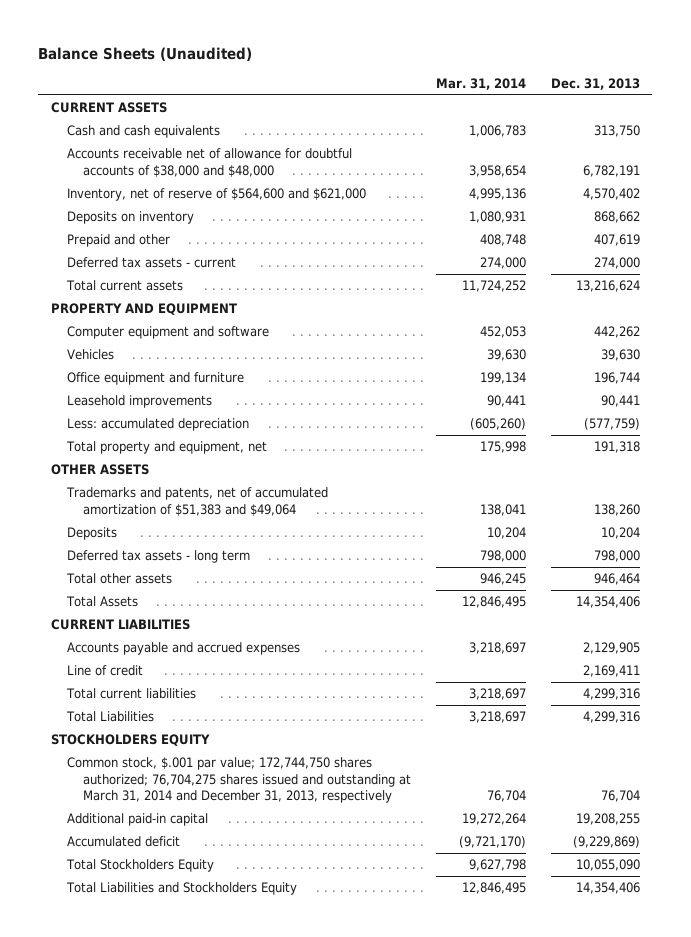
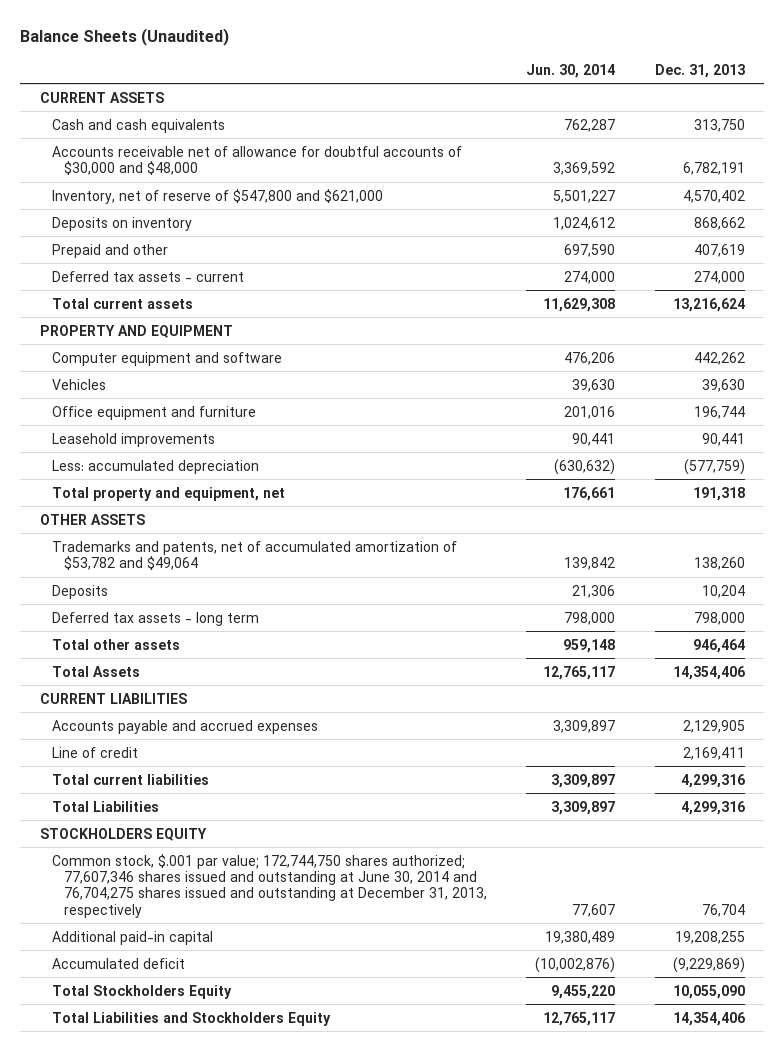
- | Mar. 31, 2014 | Dec. 31, 2013
+ | Jun. 30, 2014 | Dec. 31, 2013
- Accounts receivable net of allowance for doubtful accounts of $38,000 and $48,000 | 3,958,654 | 6,782,191
- Inventory, net of reserve of $564,600 and $621,000 | 4,995,136 | 4,570,402
+ Accounts receivable net of allowance for doubtful accounts of $30,000 and $48,000 | 3,369,592 | 6,782,191
+ Inventory, net of reserve of $547,800 and $621,000 | 5,501,227 | 4,570,402
- Trademarks and patents, net of accumulated amortization of $51,383 and $49,064 | 138,041 | 138,260
+ Trademarks and patents, net of accumulated amortization of $53,782 and $49,064 | 139,842 | 138,260
- Common stock, $.001 par value; 172,744,750 shares authorized; 76,704,275 shares issued and outstanding at March 31, 2014 and December 31, 2013, respectively | 76,704 | 76,704
+ Common stock, $.001 par value; 172,744,750 shares authorized; 77,607,346 shares issued and outstanding at June 30, 2014 and 76,704,275 shares issued and outstanding at December 31, 2013, respectively | 77,607 | 76,704

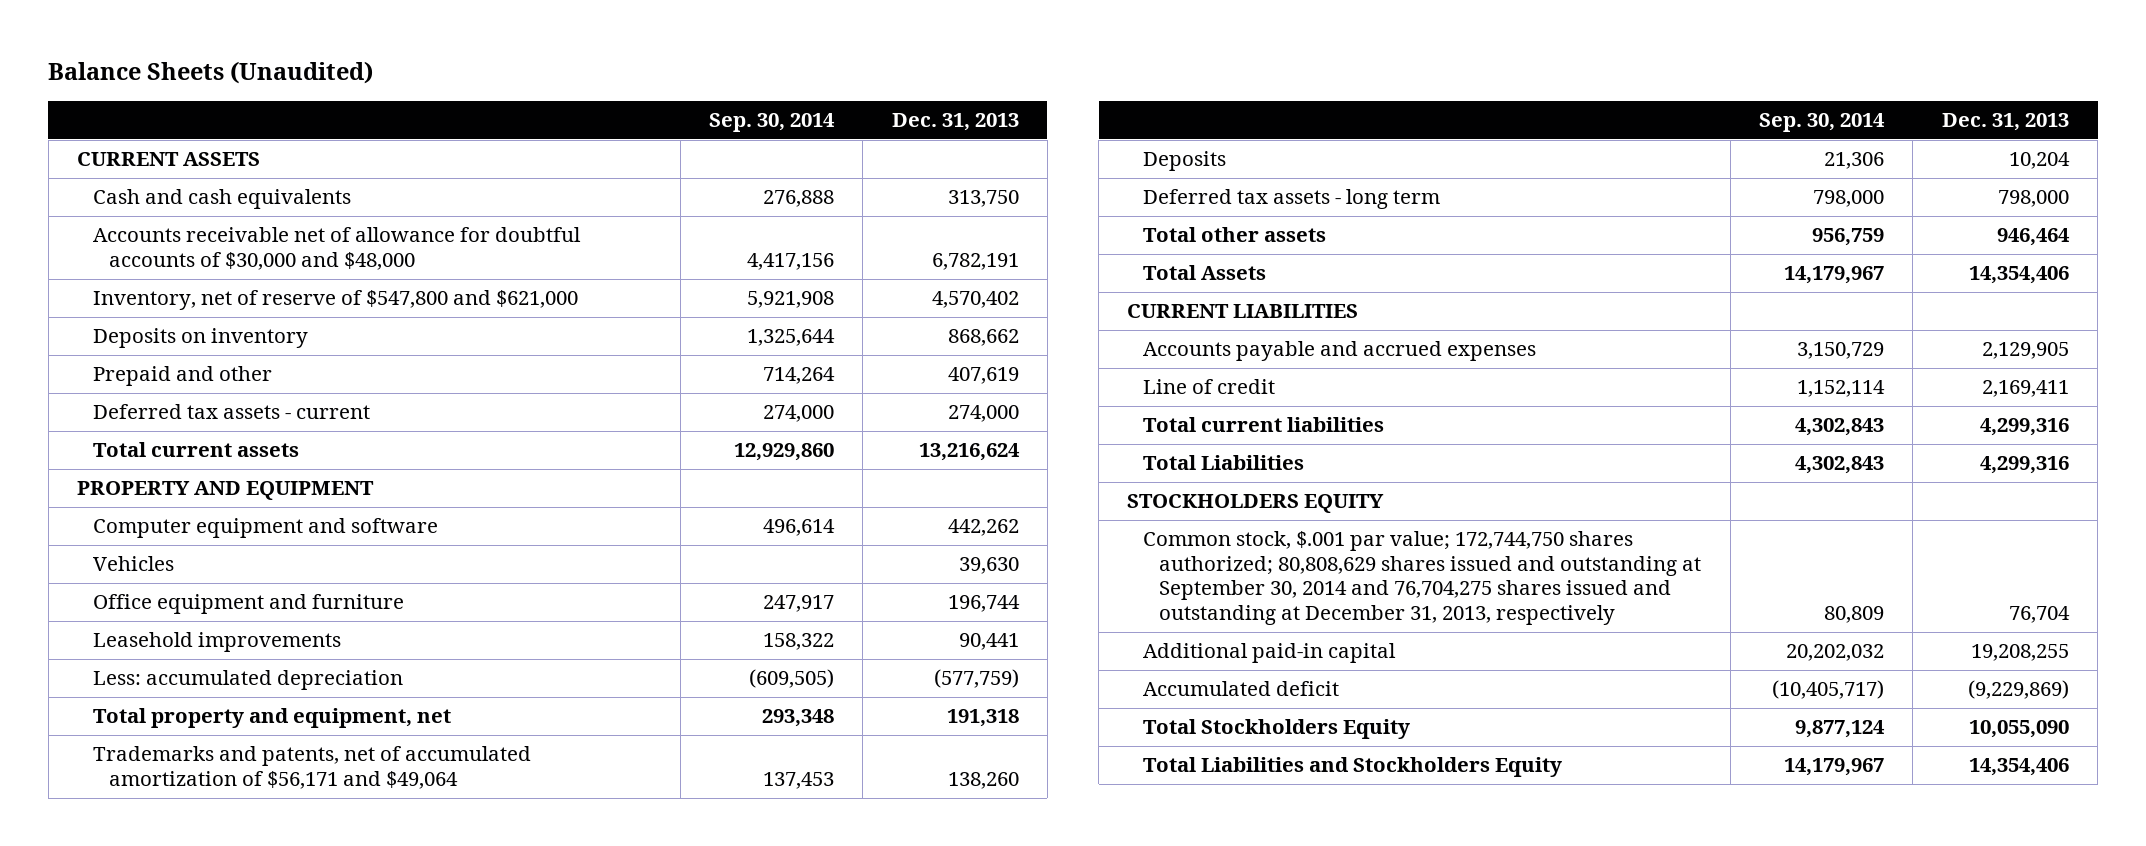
- | Jun. 30, 2014 | Dec. 31, 2013
+ | Sep. 30, 2014 | Dec. 31, 2013
- OTHER ASSETS
- Trademarks and patents, net of accumulated amortization of $53,782 and $49,064 | 139,842 | 138,260
+ Trademarks and patents, net of accumulated amortization of $56,171 and $49,064 | 137,453 | 138,260
- Common stock, $.001 par value; 172,744,750 shares authorized; 77,607,346 shares issued and outstanding at June 30, 2014 and 76,704,275 shares issued and outstanding at December 31, 2013, respectively | 77,607 | 76,704
+ Common stock, $.001 par value; 172,744,750 shares authorized; 80,808,629 shares issued and outstanding at September 30, 2014 and 76,704,275 shares issued and outstanding at December 31, 2013, respectively | 80,809 | 76,704

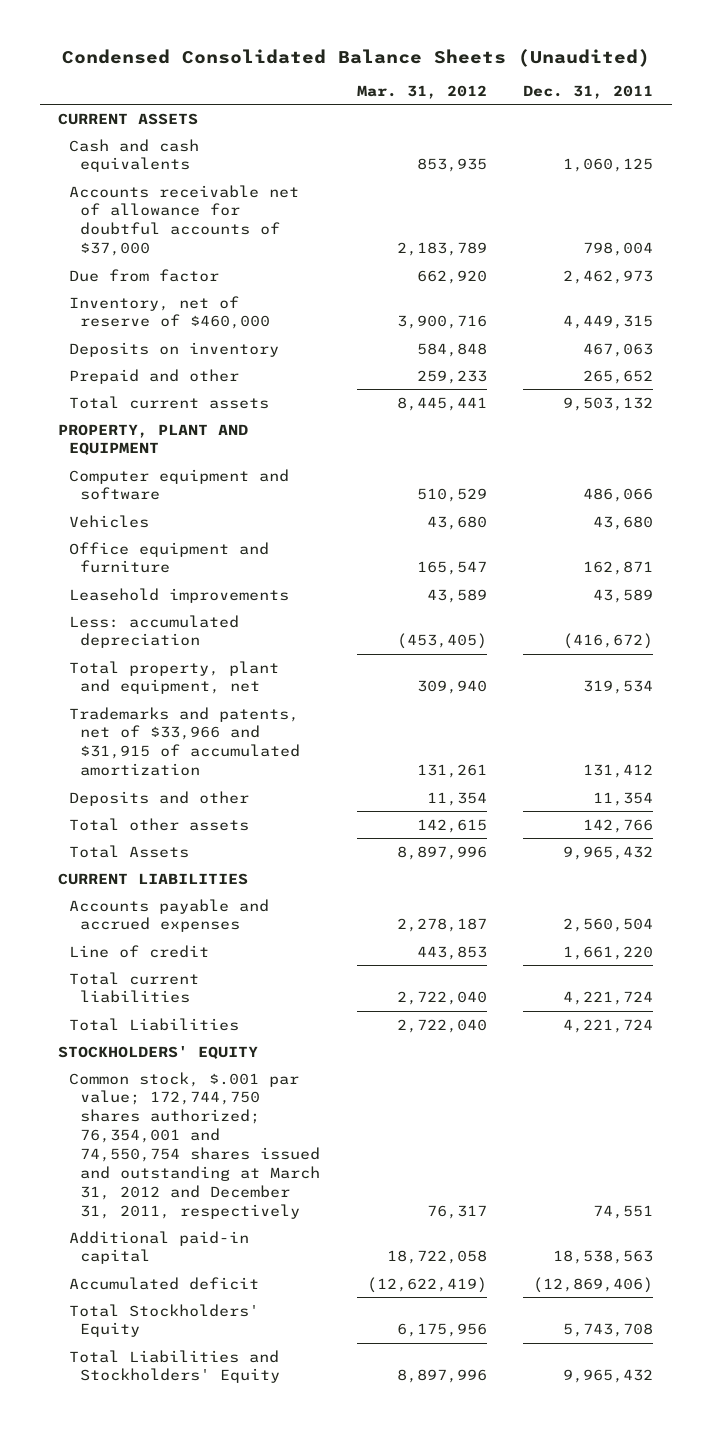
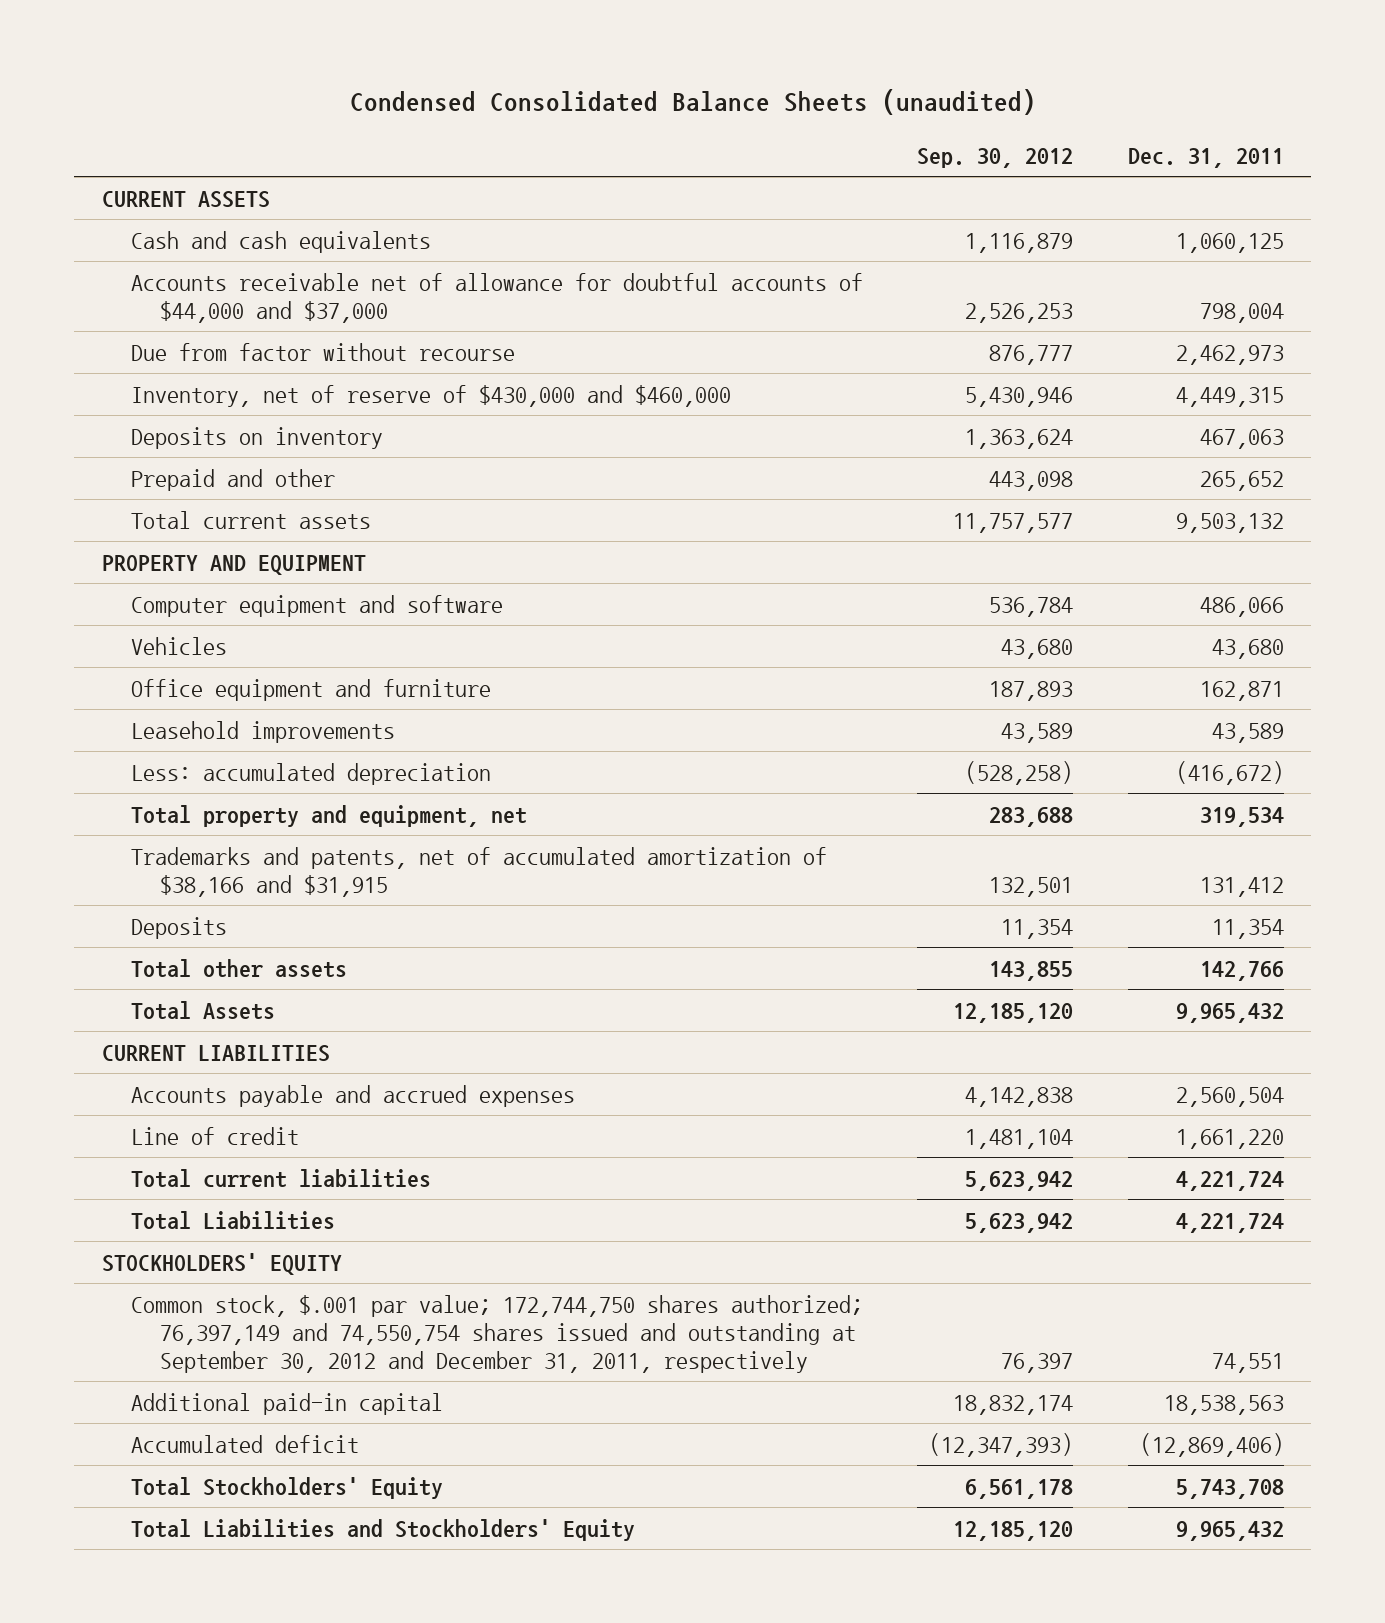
- Condensed Consolidated Balance Sheets (Unaudited)
+ Condensed Consolidated Balance Sheets (unaudited)
- | Mar. 31, 2012 | Dec. 31, 2011
+ | Sep. 30, 2012 | Dec. 31, 2011
- Accounts receivable net of allowance for doubtful accounts of $37,000 | 2,183,789 | 798,004
- Due from factor | 662,920 | 2,462,973
- Inventory, net of reserve of $460,000 | 3,900,716 | 4,449,315
+ Accounts receivable net of allowance for doubtful accounts of $44,000 and $37,000 | 2,526,253 | 798,004
+ Due from factor without recourse | 876,777 | 2,462,973
+ Inventory, net of reserve of $430,000 and $460,000 | 5,430,946 | 4,449,315
- PROPERTY, PLANT AND EQUIPMENT
+ PROPERTY AND EQUIPMENT
- Total property, plant and equipment, net | 309,940 | 319,534
- Trademarks and patents, net of $33,966 and $31,915 of accumulated amortization | 131,261 | 131,412
- Deposits and other | 11,354 | 11,354
+ Total property and equipment, net | 283,688 | 319,534
+ Trademarks and patents, net of accumulated amortization of $38,166 and $31,915 | 132,501 | 131,412
+ Deposits | 11,354 | 11,354
- Common stock, $.001 par value; 172,744,750 shares authorized; 76,354,001 and 74,550,754 shares issued and outstanding at March 31, 2012 and December 31, 2011, respectively | 76,317 | 74,551
+ Common stock, $.001 par value; 172,744,750 shares authorized; 76,397,149 and 74,550,754 shares issued and outstanding at September 30, 2012 and December 31, 2011, respectively | 76,397 | 74,551

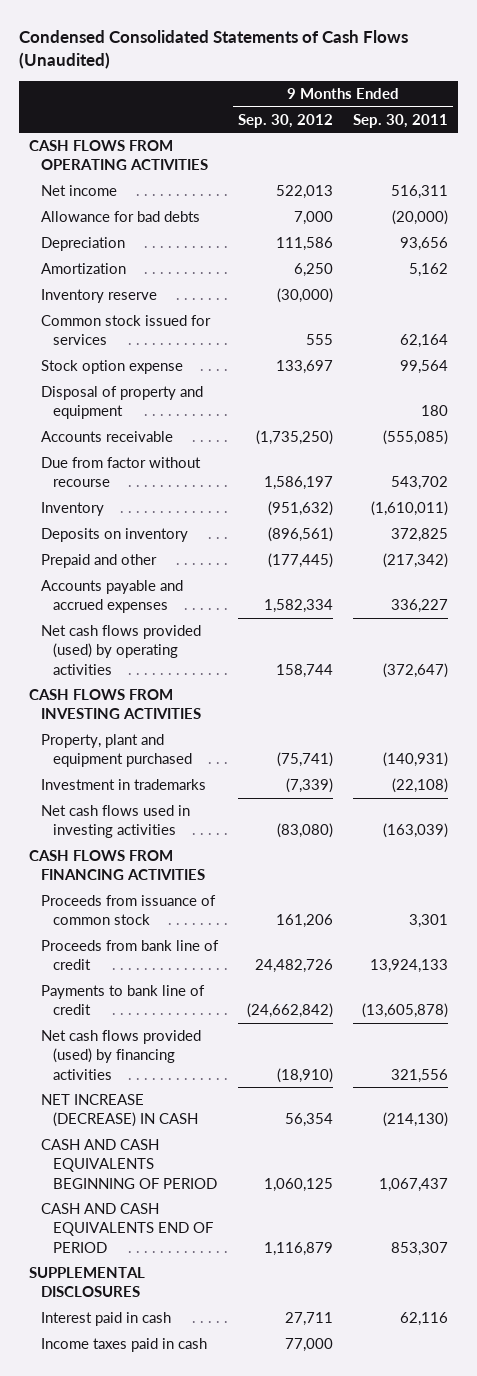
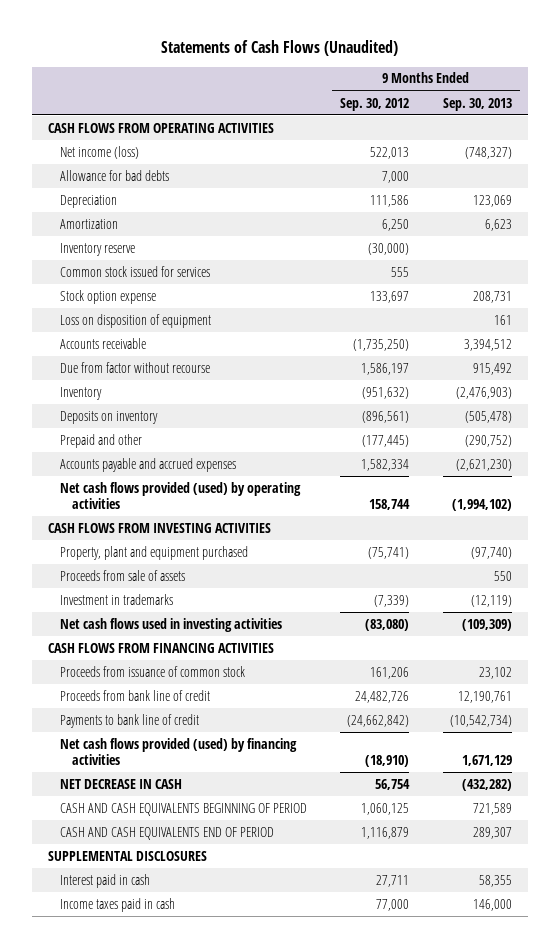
- Condensed Consolidated Statements of Cash Flows (Unaudited)
+ Statements of Cash Flows (Unaudited)
- | 9 Months Ended Sep. 30, 2012 | 9 Months Ended Sep. 30, 2011
+ | 9 Months Ended Sep. 30, 2012 | 9 Months Ended Sep. 30, 2013
- Net income | 522,013 | 516,311
+ Net income (loss) | 522,013 | (748,327)
- Disposal of property and equipment | | 180
+ Loss on disposition of equipment | | 161
+ Proceeds from sale of assets | | 550
- NET INCREASE (DECREASE) IN CASH | 56,354 | (214,130)
+ NET DECREASE IN CASH | 56,754 | (432,282)

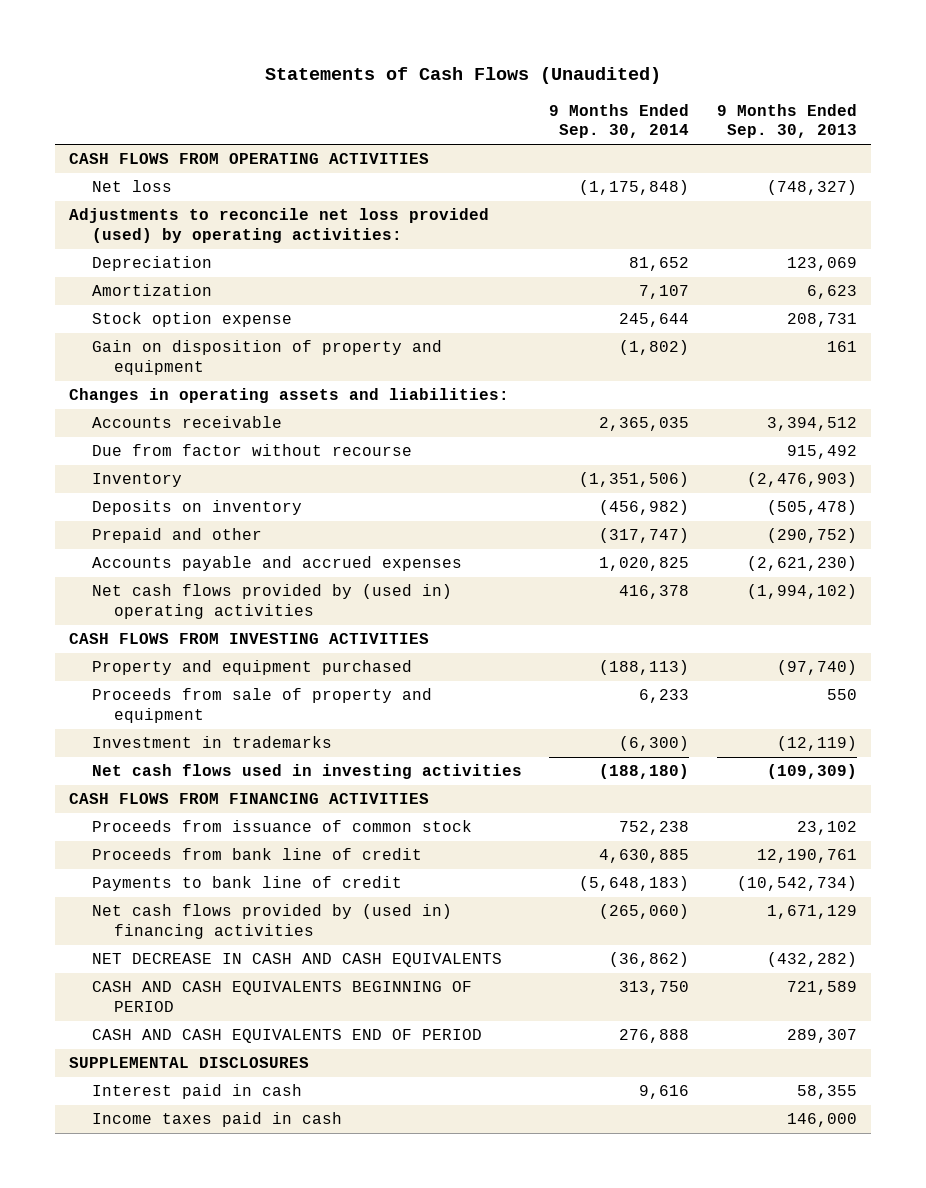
- | 9 Months Ended Sep. 30, 2012 | 9 Months Ended Sep. 30, 2013
+ | 9 Months Ended Sep. 30, 2014 | 9 Months Ended Sep. 30, 2013
- Net income (loss) | 522,013 | (748,327)
- Allowance for bad debts | 7,000 |
+ Net loss | (1,175,848) | (748,327)
+ Adjustments to reconcile net loss provided (used) by operating activities:
- Inventory reserve | (30,000) |
- Common stock issued for services | 555 |
- Loss on disposition of equipment | | 161
+ Gain on disposition of property and equipment | (1,802) | 161
+ Changes in operating assets and liabilities:
- Net cash flows provided (used) by operating activities | 158,744 | (1,994,102)
+ Net cash flows provided by (used in) operating activities | 416,378 | (1,994,102)
- Property, plant and equipment purchased | (75,741) | (97,740)
- Proceeds from sale of assets | | 550
+ Property and equipment purchased | (188,113) | (97,740)
+ Proceeds from sale of property and equipment | 6,233 | 550
- Net cash flows provided (used) by financing activities | (18,910) | 1,671,129
- NET DECREASE IN CASH | 56,754 | (432,282)
+ Net cash flows provided by (used in) financing activities | (265,060) | 1,671,129
+ NET DECREASE IN CASH AND CASH EQUIVALENTS | (36,862) | (432,282)

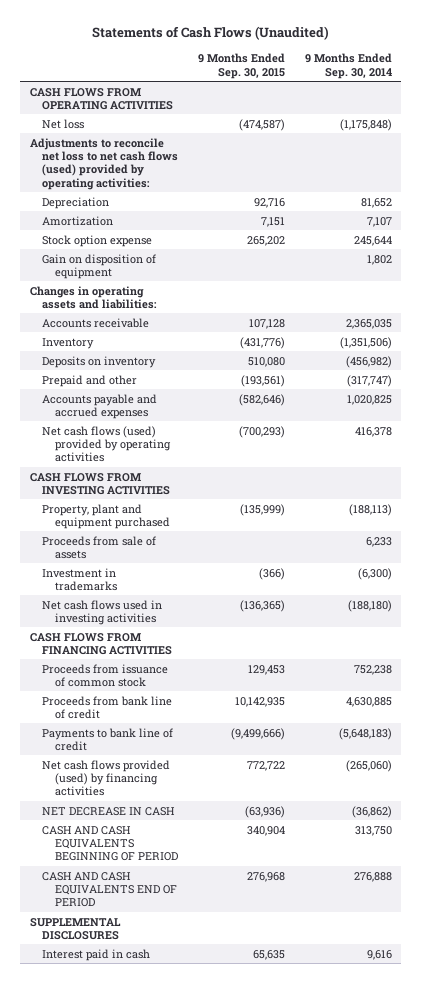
- | 9 Months Ended Sep. 30, 2014 | 9 Months Ended Sep. 30, 2013
+ | 9 Months Ended Sep. 30, 2015 | 9 Months Ended Sep. 30, 2014
- Adjustments to reconcile net loss provided (used) by operating activities:
+ Adjustments to reconcile net loss to net cash flows (used) provided by operating activities:
- Gain on disposition of property and equipment | (1,802) | 161
+ Gain on disposition of equipment | | 1,802
- Due from factor without recourse | | 915,492
- Net cash flows provided by (used in) operating activities | 416,378 | (1,994,102)
+ Net cash flows (used) provided by operating activities | (700,293) | 416,378
- Property and equipment purchased | (188,113) | (97,740)
- Proceeds from sale of property and equipment | 6,233 | 550
+ Property, plant and equipment purchased | (135,999) | (188,113)
+ Proceeds from sale of assets | | 6,233
- Net cash flows provided by (used in) financing activities | (265,060) | 1,671,129
- NET DECREASE IN CASH AND CASH EQUIVALENTS | (36,862) | (432,282)
+ Net cash flows provided (used) by financing activities | 772,722 | (265,060)
+ NET DECREASE IN CASH | (63,936) | (36,862)
- Income taxes paid in cash | | 146,000

